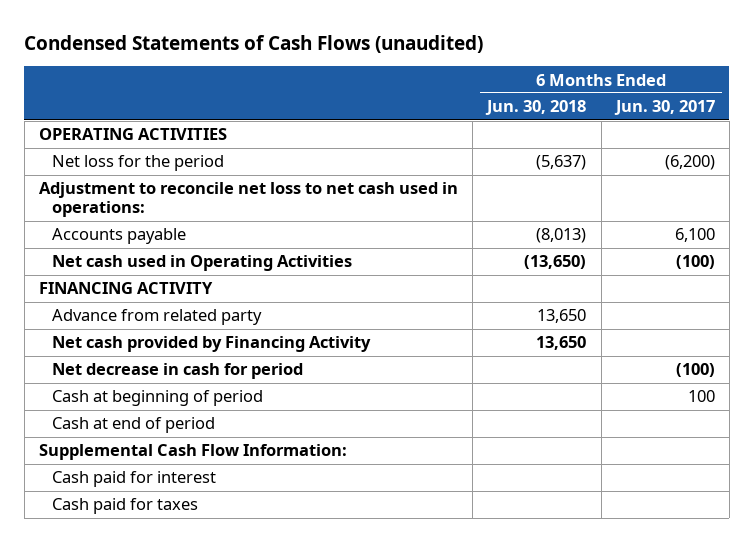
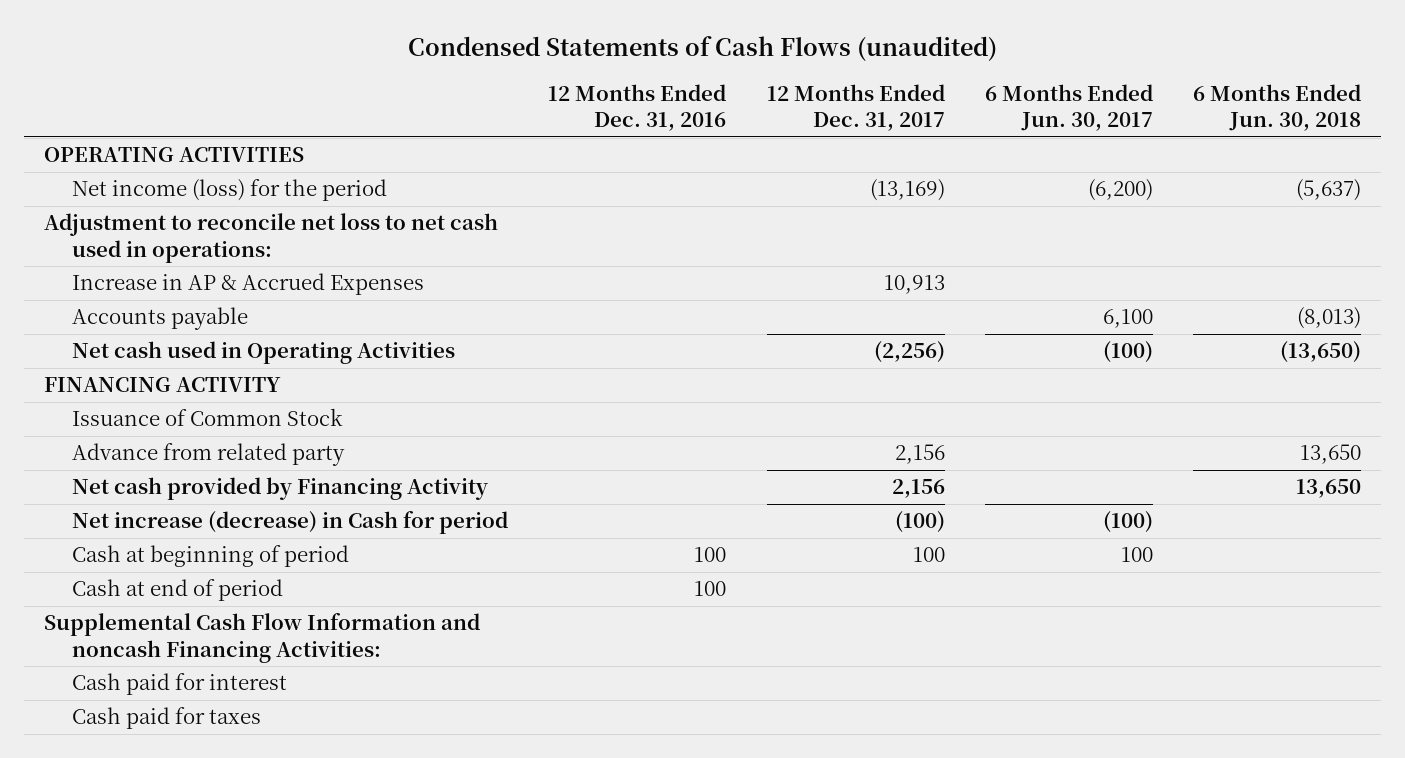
- | 6 Months Ended Jun. 30, 2018 | 6 Months Ended Jun. 30, 2017
+ | 12 Months Ended Dec. 31, 2016 | 12 Months Ended Dec. 31, 2017 | 6 Months Ended Jun. 30, 2017 | 6 Months Ended Jun. 30, 2018
- Net loss for the period | (5,637) | (6,200)
+ Net income (loss) for the period | | (13,169) | (6,200) | (5,637)
+ Increase in AP & Accrued Expenses | | 10,913 | |
+ Issuance of Common Stock
- Net decrease in cash for period | | (100)
+ Net increase (decrease) in Cash for period | | (100) | (100) |
- Supplemental Cash Flow Information:
+ Supplemental Cash Flow Information and noncash Financing Activities:

